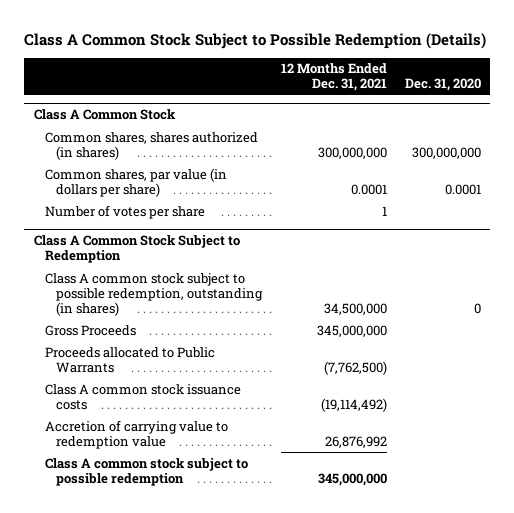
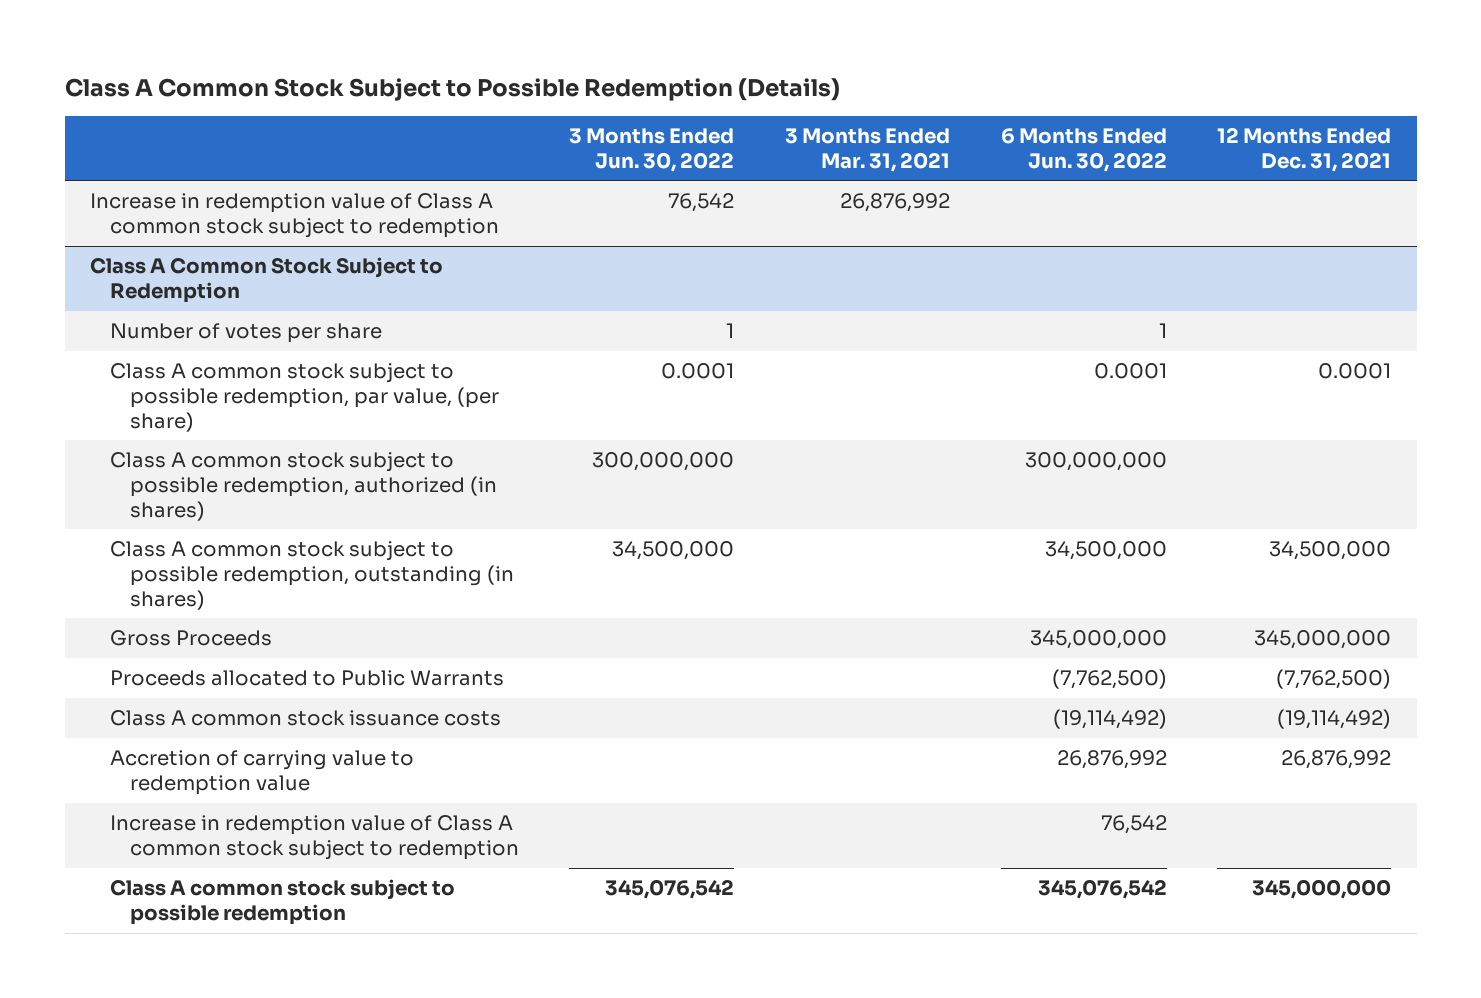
- | 12 Months Ended Dec. 31, 2021 | Dec. 31, 2020
+ | 3 Months Ended Jun. 30, 2022 | 3 Months Ended Mar. 31, 2021 | 6 Months Ended Jun. 30, 2022 | 12 Months Ended Dec. 31, 2021
- Class A Common Stock
- Common shares, shares authorized (in shares) | 300,000,000 | 300,000,000
- Common shares, par value (in dollars per share) | 0.0001 | 0.0001
- Number of votes per share | 1 |
+ Increase in redemption value of Class A common stock subject to redemption | 76,542 | 26,876,992 | |
@ Class A Common Stock Subject to Redemption
+ Number of votes per share | 1 | | 1 |
+ Class A common stock subject to possible redemption, par value, (per share) | 0.0001 | | 0.0001 | 0.0001
+ Class A common stock subject to possible redemption, authorized (in shares) | 300,000,000 | | 300,000,000 |
+ Increase in redemption value of Class A common stock subject to redemption | | | 76,542 |

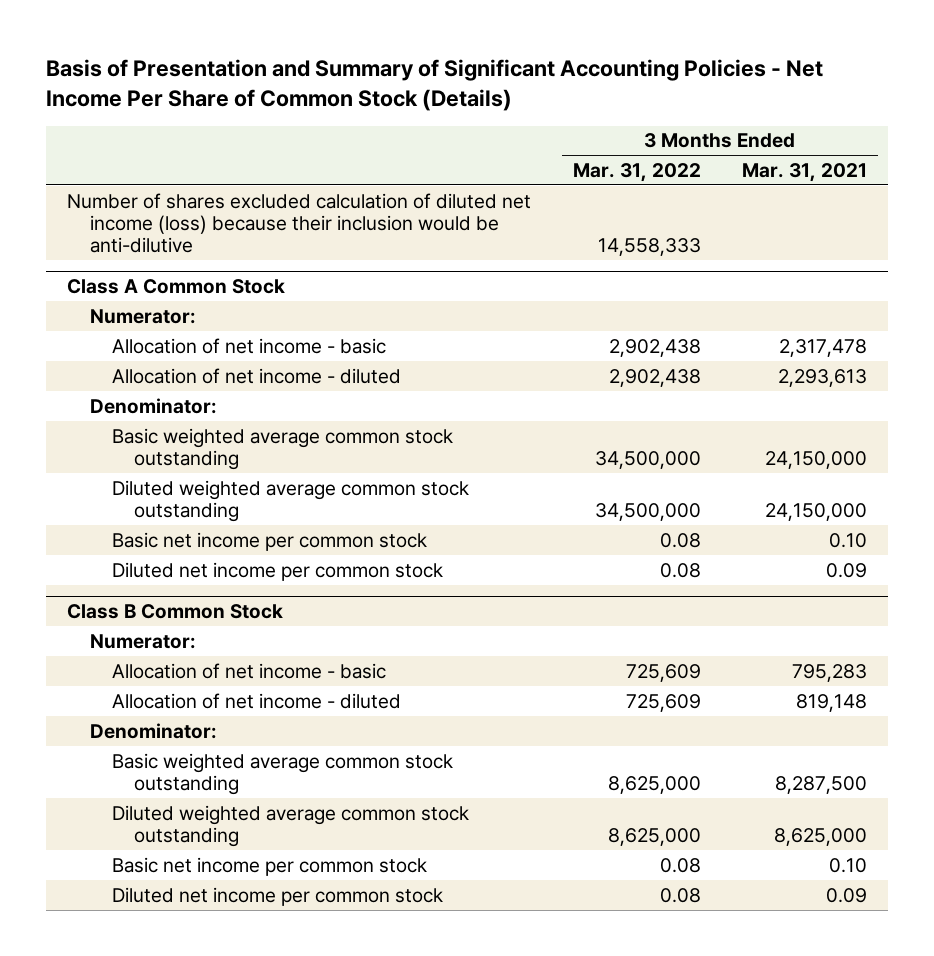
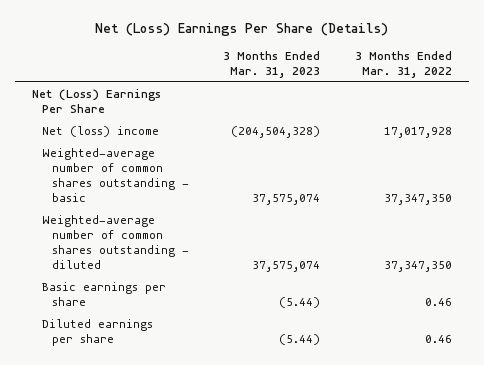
- Basis of Presentation and Summary of Significant Accounting Policies - Net Income Per Share of Common Stock (Details)
+ Net (Loss) Earnings Per Share (Details)
- | 3 Months Ended Mar. 31, 2022 | 3 Months Ended Mar. 31, 2021
+ | 3 Months Ended Mar. 31, 2023 | 3 Months Ended Mar. 31, 2022
- Number of shares excluded calculation of diluted net income (loss) because their inclusion would be anti-dilutive | 14,558,333 |
- Class A Common Stock
- Numerator:
- Allocation of net income - basic | 2,902,438 | 2,317,478
- Allocation of net income - diluted | 2,902,438 | 2,293,613
- Denominator:
- Basic weighted average common stock outstanding | 34,500,000 | 24,150,000
- Diluted weighted average common stock outstanding | 34,500,000 | 24,150,000
- Basic net income per common stock | 0.08 | 0.10
- Diluted net income per common stock | 0.08 | 0.09
- Class B Common Stock
- Numerator:
- Allocation of net income - basic | 725,609 | 795,283
- Allocation of net income - diluted | 725,609 | 819,148
- Denominator:
- Basic weighted average common stock outstanding | 8,625,000 | 8,287,500
- Diluted weighted average common stock outstanding | 8,625,000 | 8,625,000
- Basic net income per common stock | 0.08 | 0.10
- Diluted net income per common stock | 0.08 | 0.09
+ Net (Loss) Earnings Per Share
+ Net (loss) income | (204,504,328) | 17,017,928
+ Weighted-average number of common shares outstanding - basic | 37,575,074 | 37,347,350
+ Weighted-average number of common shares outstanding - diluted | 37,575,074 | 37,347,350
+ Basic earnings per share | (5.44) | 0.46
+ Diluted earnings per share | (5.44) | 0.46

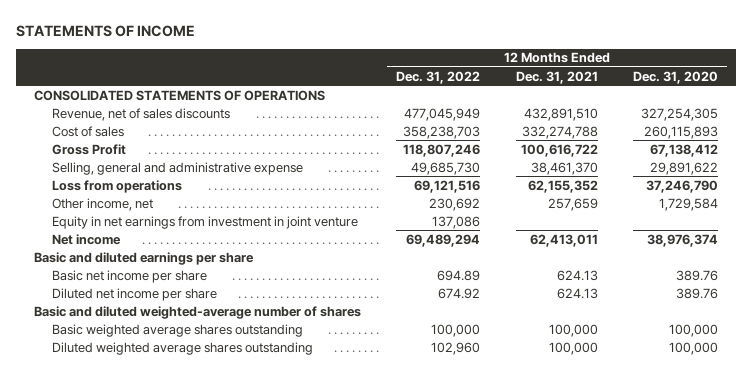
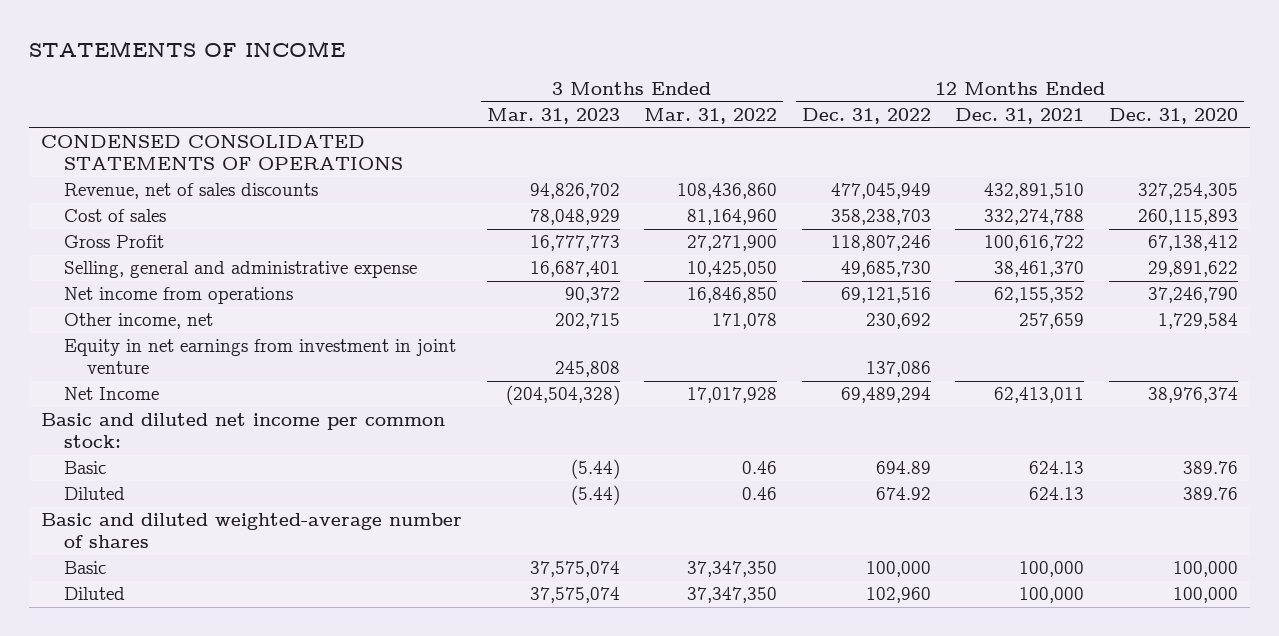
- | 12 Months Ended Dec. 31, 2022 | 12 Months Ended Dec. 31, 2021 | 12 Months Ended Dec. 31, 2020
+ | 3 Months Ended Mar. 31, 2023 | 3 Months Ended Mar. 31, 2022 | 12 Months Ended Dec. 31, 2022 | 12 Months Ended Dec. 31, 2021 | 12 Months Ended Dec. 31, 2020
- CONSOLIDATED STATEMENTS OF OPERATIONS
+ CONDENSED CONSOLIDATED STATEMENTS OF OPERATIONS
- Loss from operations | 69,121,516 | 62,155,352 | 37,246,790
+ Net income from operations | 90,372 | 16,846,850 | 69,121,516 | 62,155,352 | 37,246,790
- Net income | 69,489,294 | 62,413,011 | 38,976,374
- Basic and diluted earnings per share
- Basic net income per share | 694.89 | 624.13 | 389.76
- Diluted net income per share | 674.92 | 624.13 | 389.76
+ Net Income | (204,504,328) | 17,017,928 | 69,489,294 | 62,413,011 | 38,976,374
+ Basic and diluted net income per common stock:
+ Basic | (5.44) | 0.46 | 694.89 | 624.13 | 389.76
+ Diluted | (5.44) | 0.46 | 674.92 | 624.13 | 389.76
- Basic weighted average shares outstanding | 100,000 | 100,000 | 100,000
- Diluted weighted average shares outstanding | 102,960 | 100,000 | 100,000
+ Basic | 37,575,074 | 37,347,350 | 100,000 | 100,000 | 100,000
+ Diluted | 37,575,074 | 37,347,350 | 102,960 | 100,000 | 100,000

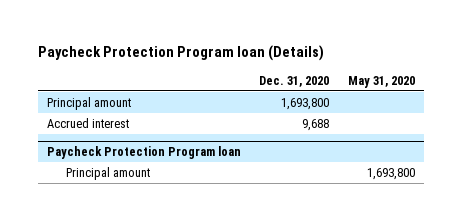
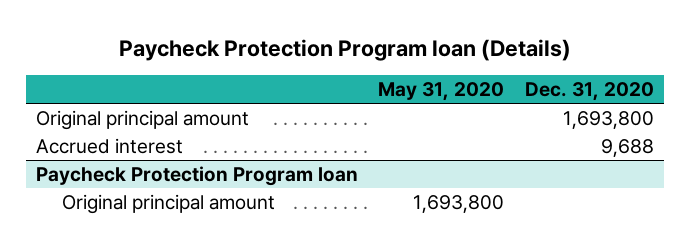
- | Dec. 31, 2020 | May 31, 2020
+ | May 31, 2020 | Dec. 31, 2020
- Principal amount | 1,693,800 |
+ Original principal amount | | 1,693,800
@ Paycheck Protection Program loan
- Principal amount | | 1,693,800
+ Original principal amount | 1,693,800 |

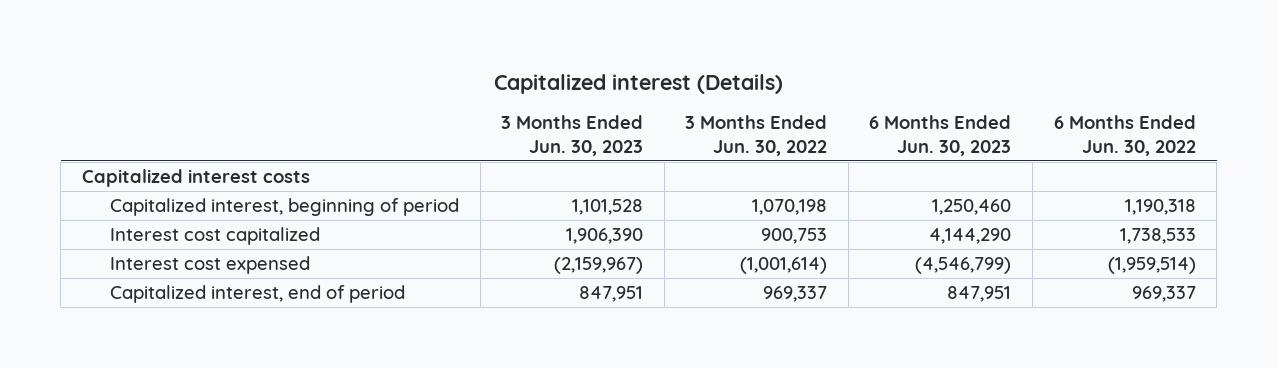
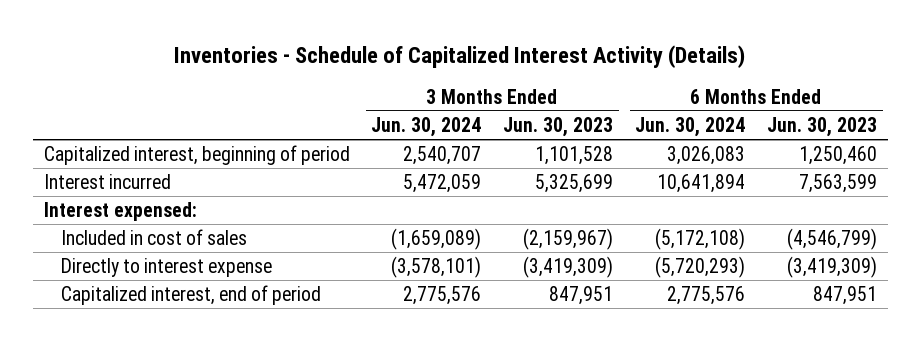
- Capitalized interest (Details)
+ Inventories - Schedule of Capitalized Interest Activity (Details)
- | 3 Months Ended Jun. 30, 2023 | 3 Months Ended Jun. 30, 2022 | 6 Months Ended Jun. 30, 2023 | 6 Months Ended Jun. 30, 2022
+ | 3 Months Ended Jun. 30, 2024 | 3 Months Ended Jun. 30, 2023 | 6 Months Ended Jun. 30, 2024 | 6 Months Ended Jun. 30, 2023
- Capitalized interest costs
- Interest cost capitalized | 1,906,390 | 900,753 | 4,144,290 | 1,738,533
- Interest cost expensed | (2,159,967) | (1,001,614) | (4,546,799) | (1,959,514)
+ Interest incurred | 5,472,059 | 5,325,699 | 10,641,894 | 7,563,599
+ Interest expensed:
+ Included in cost of sales | (1,659,089) | (2,159,967) | (5,172,108) | (4,546,799)
+ Directly to interest expense | (3,578,101) | (3,419,309) | (5,720,293) | (3,419,309)

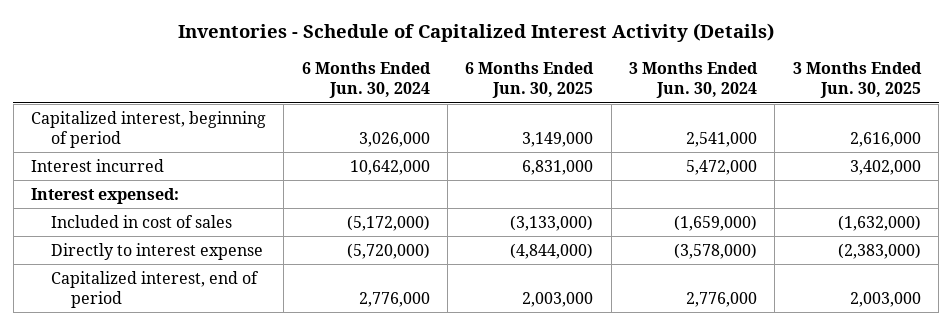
- | 3 Months Ended Jun. 30, 2024 | 3 Months Ended Jun. 30, 2023 | 6 Months Ended Jun. 30, 2024 | 6 Months Ended Jun. 30, 2023
+ | 6 Months Ended Jun. 30, 2024 | 6 Months Ended Jun. 30, 2025 | 3 Months Ended Jun. 30, 2024 | 3 Months Ended Jun. 30, 2025
- Capitalized interest, beginning of period | 2,540,707 | 1,101,528 | 3,026,083 | 1,250,460
- Interest incurred | 5,472,059 | 5,325,699 | 10,641,894 | 7,563,599
+ Capitalized interest, beginning of period | 3,026,000 | 3,149,000 | 2,541,000 | 2,616,000
+ Interest incurred | 10,642,000 | 6,831,000 | 5,472,000 | 3,402,000
- Included in cost of sales | (1,659,089) | (2,159,967) | (5,172,108) | (4,546,799)
- Directly to interest expense | (3,578,101) | (3,419,309) | (5,720,293) | (3,419,309)
- Capitalized interest, end of period | 2,775,576 | 847,951 | 2,775,576 | 847,951
+ Included in cost of sales | (5,172,000) | (3,133,000) | (1,659,000) | (1,632,000)
+ Directly to interest expense | (5,720,000) | (4,844,000) | (3,578,000) | (2,383,000)
+ Capitalized interest, end of period | 2,776,000 | 2,003,000 | 2,776,000 | 2,003,000

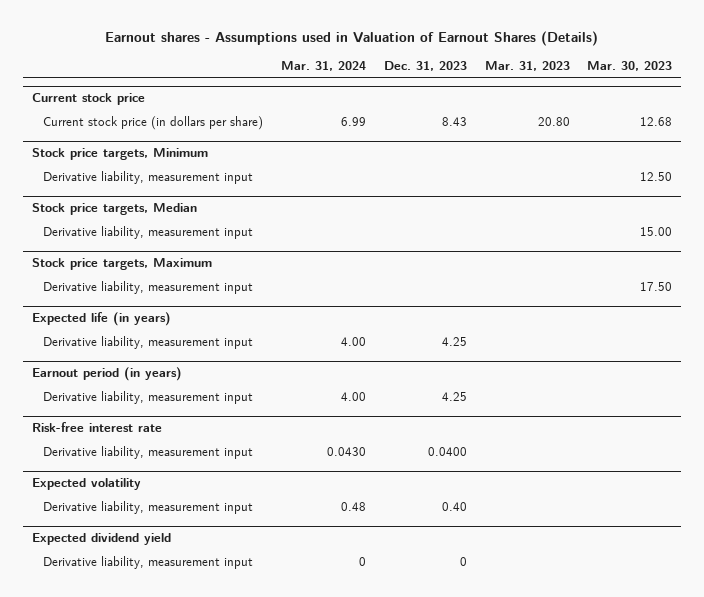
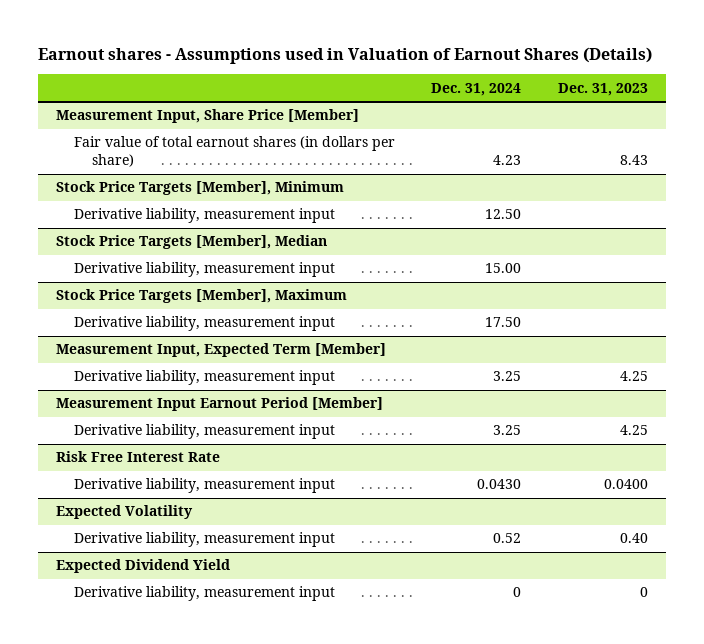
- | Mar. 31, 2024 | Dec. 31, 2023 | Mar. 31, 2023 | Mar. 30, 2023
+ | Dec. 31, 2024 | Dec. 31, 2023
- Current stock price
- Current stock price (in dollars per share) | 6.99 | 8.43 | 20.80 | 12.68
- Stock price targets, Minimum
+ Measurement Input, Share Price [Member]
+ Fair value of total earnout shares (in dollars per share) | 4.23 | 8.43
+ Stock Price Targets [Member], Minimum
- Stock price targets, Median
+ Stock Price Targets [Member], Median
- Stock price targets, Maximum
+ Stock Price Targets [Member], Maximum
- Expected life (in years)
+ Measurement Input, Expected Term [Member]
- Earnout period (in years)
+ Measurement Input Earnout Period [Member]
- Risk-free interest rate
+ Risk Free Interest Rate
- Expected volatility
+ Expected Volatility
- Expected dividend yield
+ Expected Dividend Yield

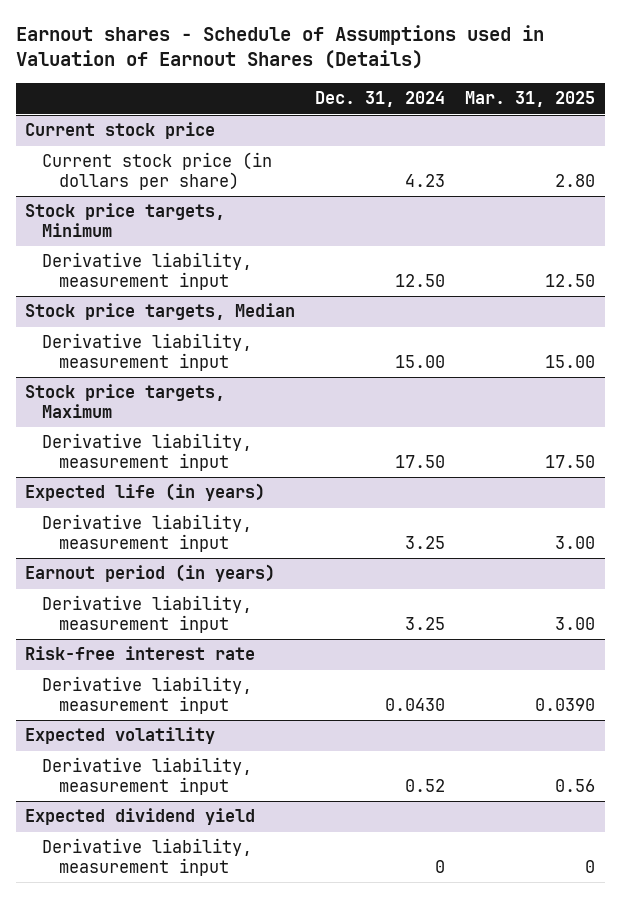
- Earnout shares - Assumptions used in Valuation of Earnout Shares (Details)
+ Earnout shares - Schedule of Assumptions used in Valuation of Earnout Shares (Details)
- | Dec. 31, 2024 | Dec. 31, 2023
+ | Dec. 31, 2024 | Mar. 31, 2025
- Measurement Input, Share Price [Member]
- Fair value of total earnout shares (in dollars per share) | 4.23 | 8.43
- Stock Price Targets [Member], Minimum
+ Current stock price
+ Current stock price (in dollars per share) | 4.23 | 2.80
+ Stock price targets, Minimum
- Stock Price Targets [Member], Median
+ Stock price targets, Median
- Stock Price Targets [Member], Maximum
+ Stock price targets, Maximum
- Measurement Input, Expected Term [Member]
+ Expected life (in years)
- Measurement Input Earnout Period [Member]
+ Earnout period (in years)
- Risk Free Interest Rate
+ Risk-free interest rate
- Expected Volatility
+ Expected volatility
- Expected Dividend Yield
+ Expected dividend yield

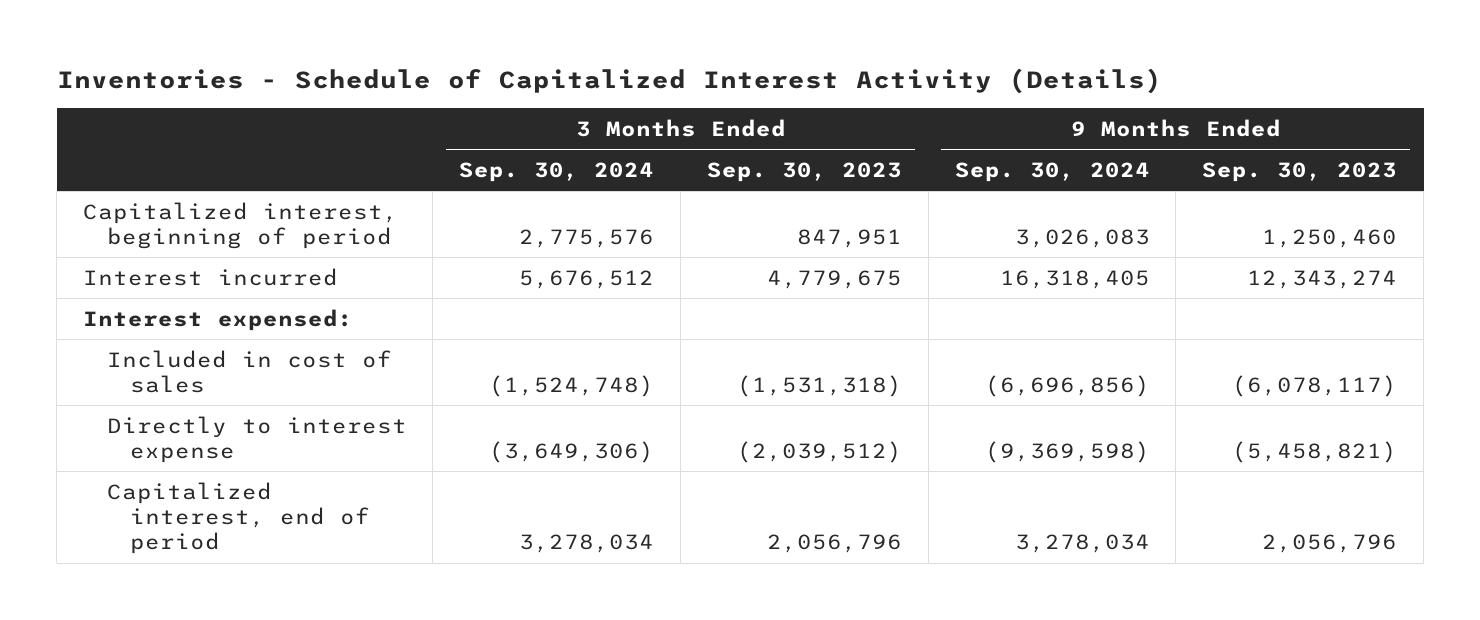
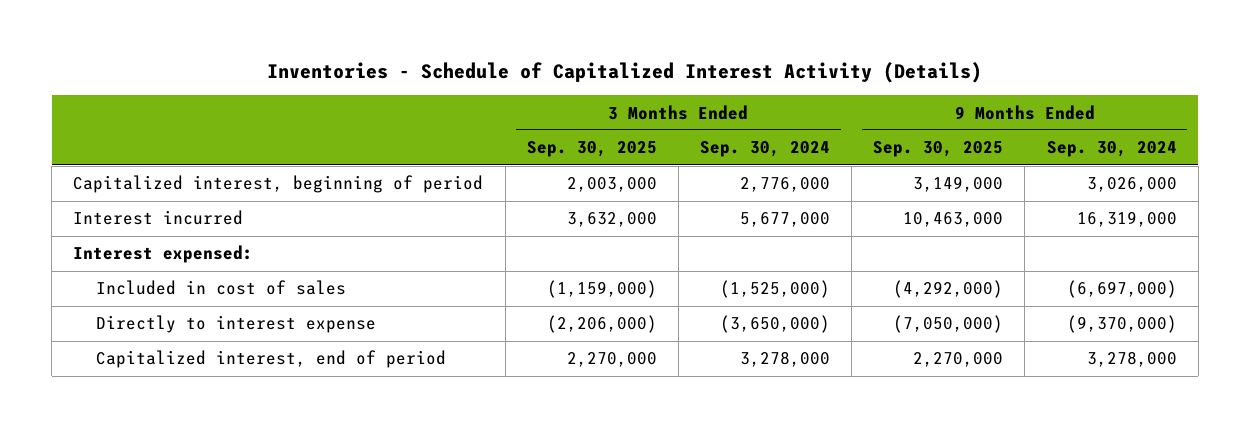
- | 3 Months Ended Sep. 30, 2024 | 3 Months Ended Sep. 30, 2023 | 9 Months Ended Sep. 30, 2024 | 9 Months Ended Sep. 30, 2023
+ | 3 Months Ended Sep. 30, 2025 | 3 Months Ended Sep. 30, 2024 | 9 Months Ended Sep. 30, 2025 | 9 Months Ended Sep. 30, 2024
- Capitalized interest, beginning of period | 2,775,576 | 847,951 | 3,026,083 | 1,250,460
- Interest incurred | 5,676,512 | 4,779,675 | 16,318,405 | 12,343,274
+ Capitalized interest, beginning of period | 2,003,000 | 2,776,000 | 3,149,000 | 3,026,000
+ Interest incurred | 3,632,000 | 5,677,000 | 10,463,000 | 16,319,000
- Included in cost of sales | (1,524,748) | (1,531,318) | (6,696,856) | (6,078,117)
- Directly to interest expense | (3,649,306) | (2,039,512) | (9,369,598) | (5,458,821)
- Capitalized interest, end of period | 3,278,034 | 2,056,796 | 3,278,034 | 2,056,796
+ Included in cost of sales | (1,159,000) | (1,525,000) | (4,292,000) | (6,697,000)
+ Directly to interest expense | (2,206,000) | (3,650,000) | (7,050,000) | (9,370,000)
+ Capitalized interest, end of period | 2,270,000 | 3,278,000 | 2,270,000 | 3,278,000

